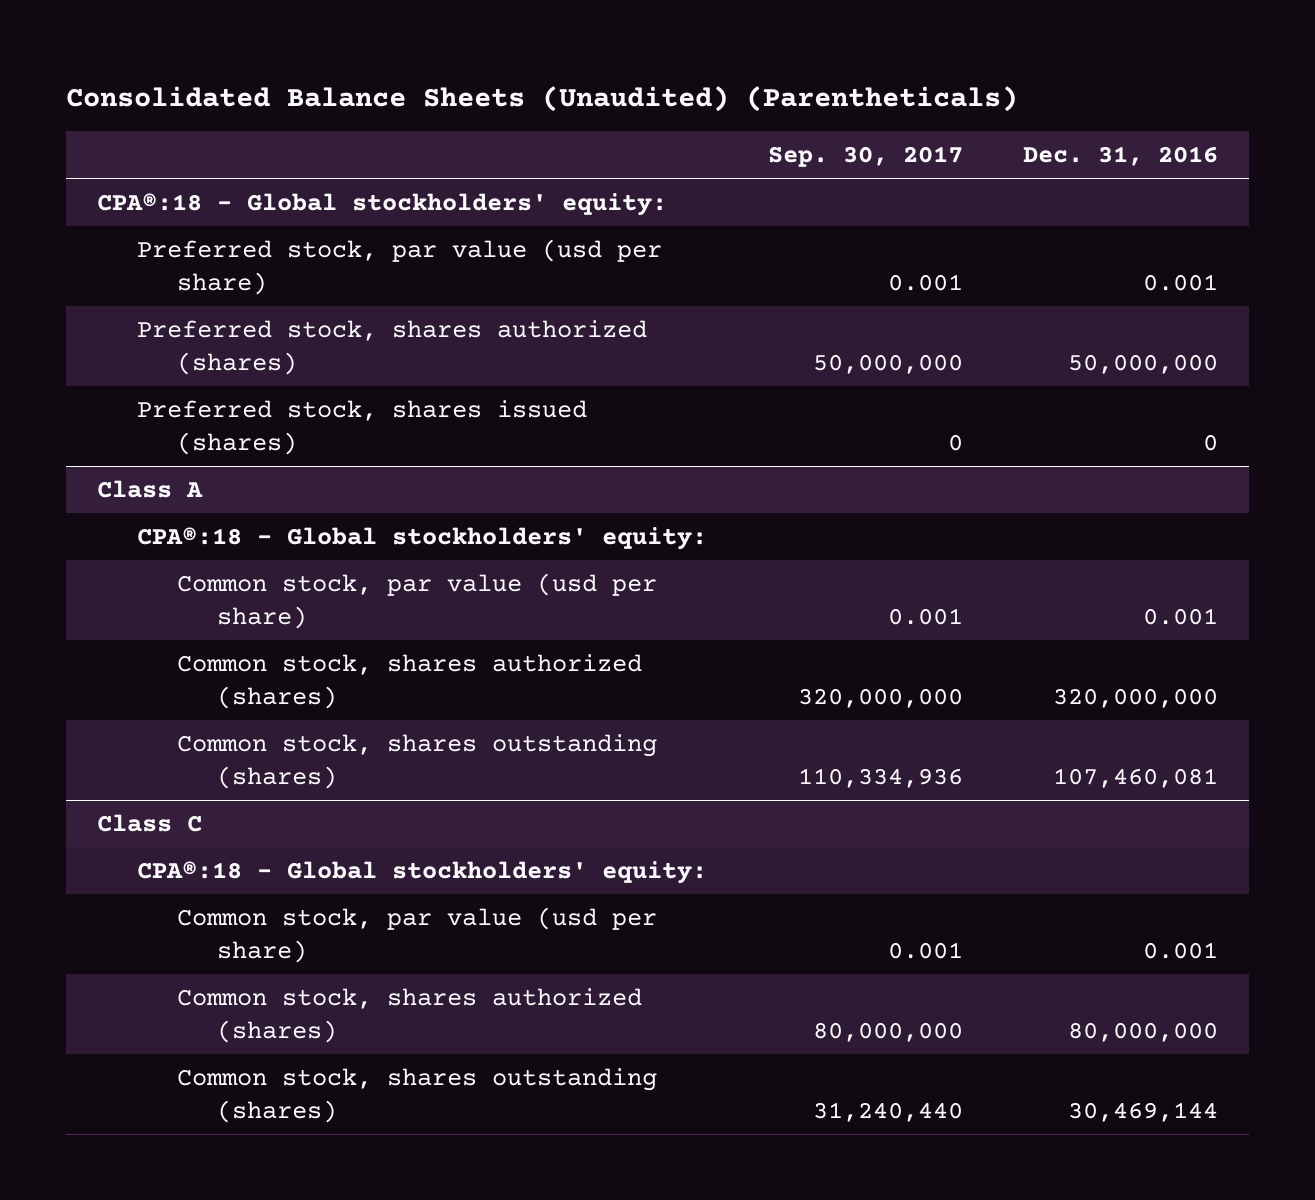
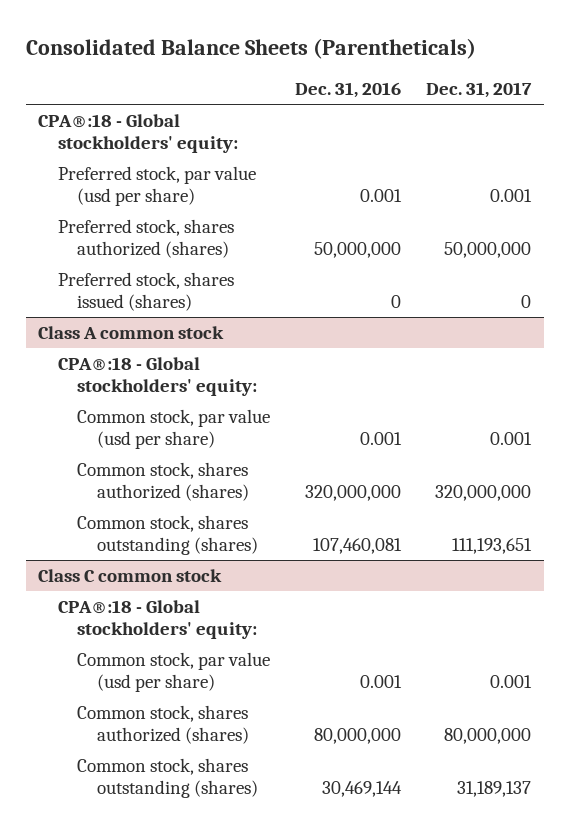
- Consolidated Balance Sheets (Unaudited) (Parentheticals)
+ Consolidated Balance Sheets (Parentheticals)
- | Sep. 30, 2017 | Dec. 31, 2016
+ | Dec. 31, 2016 | Dec. 31, 2017
- Class A
+ Class A common stock
- Class C
+ Class C common stock

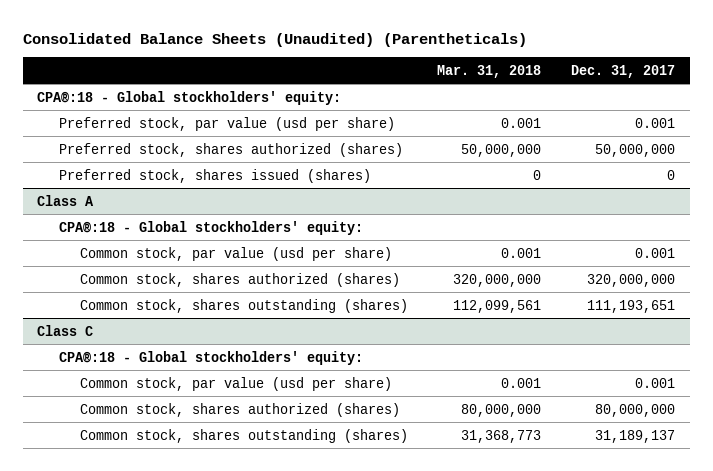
- Consolidated Balance Sheets (Parentheticals)
+ Consolidated Balance Sheets (Unaudited) (Parentheticals)
- | Dec. 31, 2016 | Dec. 31, 2017
+ | Mar. 31, 2018 | Dec. 31, 2017
- Class A common stock
+ Class A
- Class C common stock
+ Class C

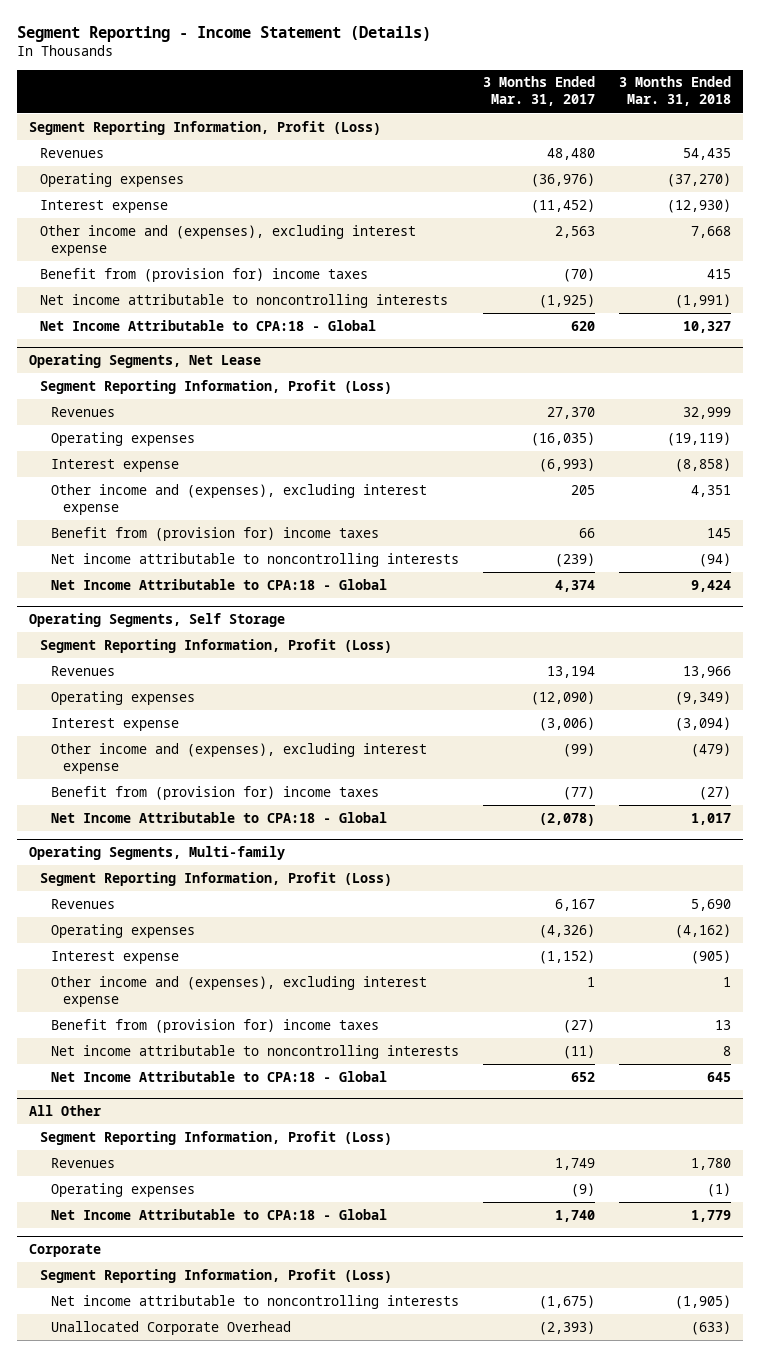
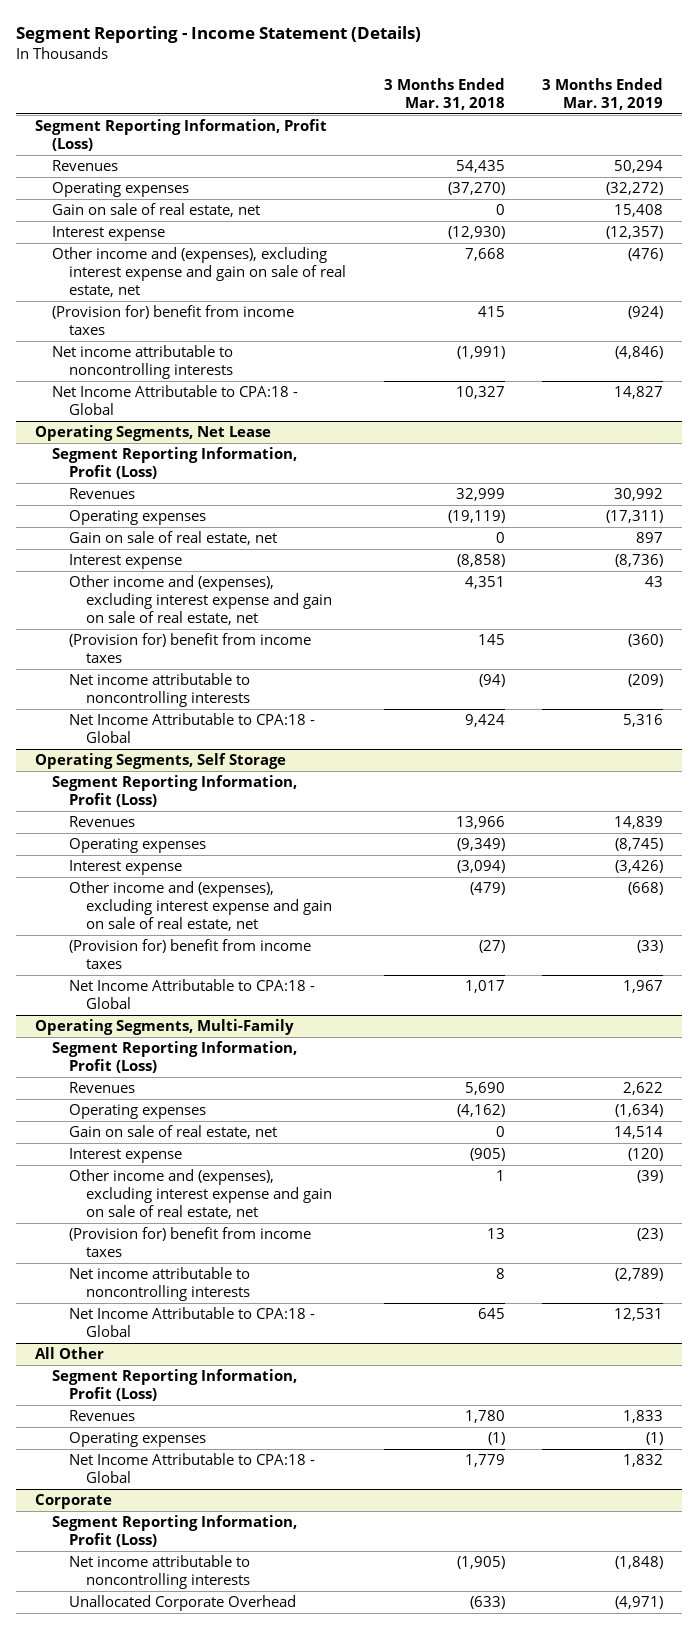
- | 3 Months Ended Mar. 31, 2017 | 3 Months Ended Mar. 31, 2018
+ | 3 Months Ended Mar. 31, 2018 | 3 Months Ended Mar. 31, 2019
+ Gain on sale of real estate, net | 0 | 15,408
- Other income and (expenses), excluding interest expense | 2,563 | 7,668
- Benefit from (provision for) income taxes | (70) | 415
+ Other income and (expenses), excluding interest expense and gain on sale of real estate, net | 7,668 | (476)
+ (Provision for) benefit from income taxes | 415 | (924)
@ Operating Segments, Net Lease
+ Gain on sale of real estate, net | 0 | 897
- Other income and (expenses), excluding interest expense | 205 | 4,351
- Benefit from (provision for) income taxes | 66 | 145
+ Other income and (expenses), excluding interest expense and gain on sale of real estate, net | 4,351 | 43
+ (Provision for) benefit from income taxes | 145 | (360)
@ Operating Segments, Self Storage
- Other income and (expenses), excluding interest expense | (99) | (479)
- Benefit from (provision for) income taxes | (77) | (27)
+ Other income and (expenses), excluding interest expense and gain on sale of real estate, net | (479) | (668)
+ (Provision for) benefit from income taxes | (27) | (33)
- Operating Segments, Multi-family
+ Operating Segments, Multi-Family
+ Gain on sale of real estate, net | 0 | 14,514
- Other income and (expenses), excluding interest expense | 1 | 1
- Benefit from (provision for) income taxes | (27) | 13
+ Other income and (expenses), excluding interest expense and gain on sale of real estate, net | 1 | (39)
+ (Provision for) benefit from income taxes | 13 | (23)

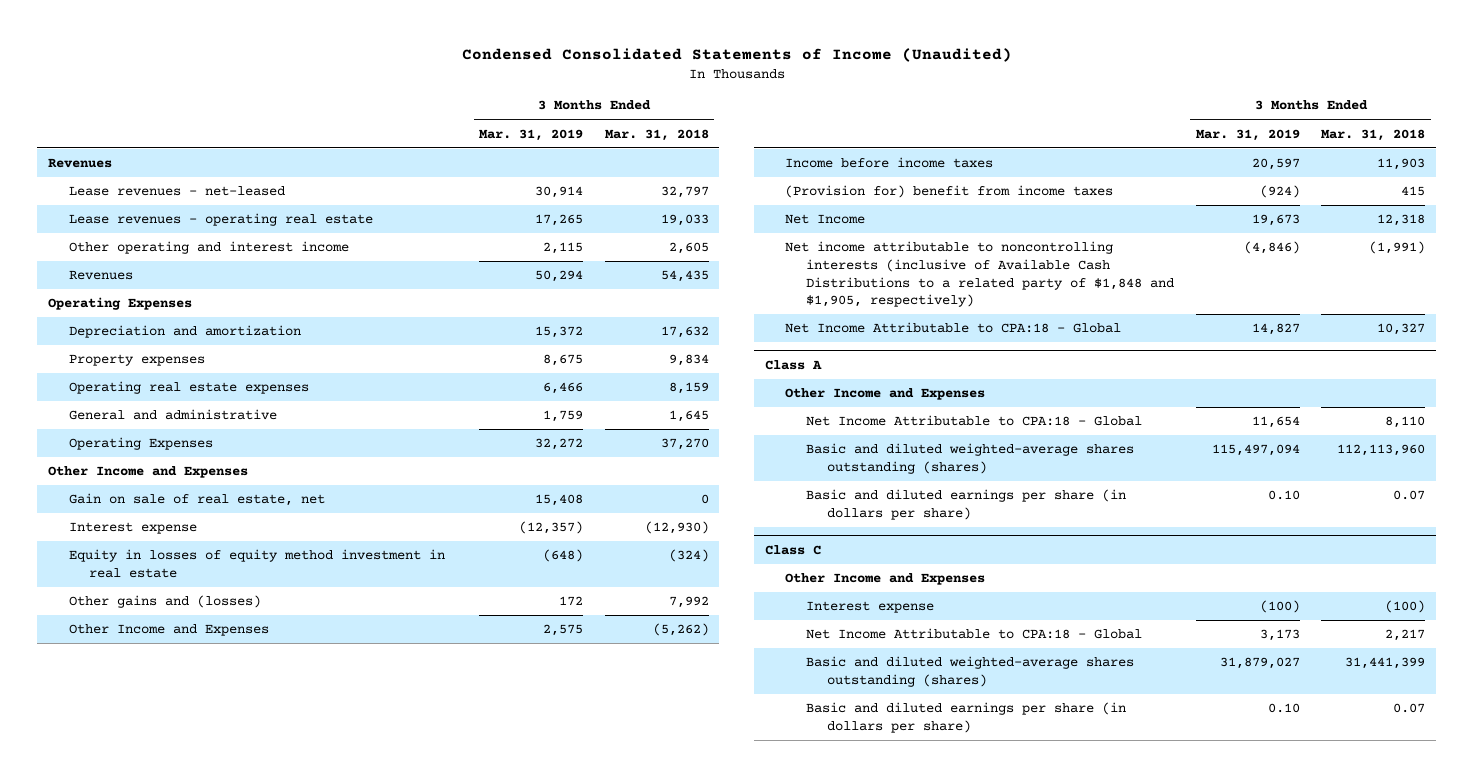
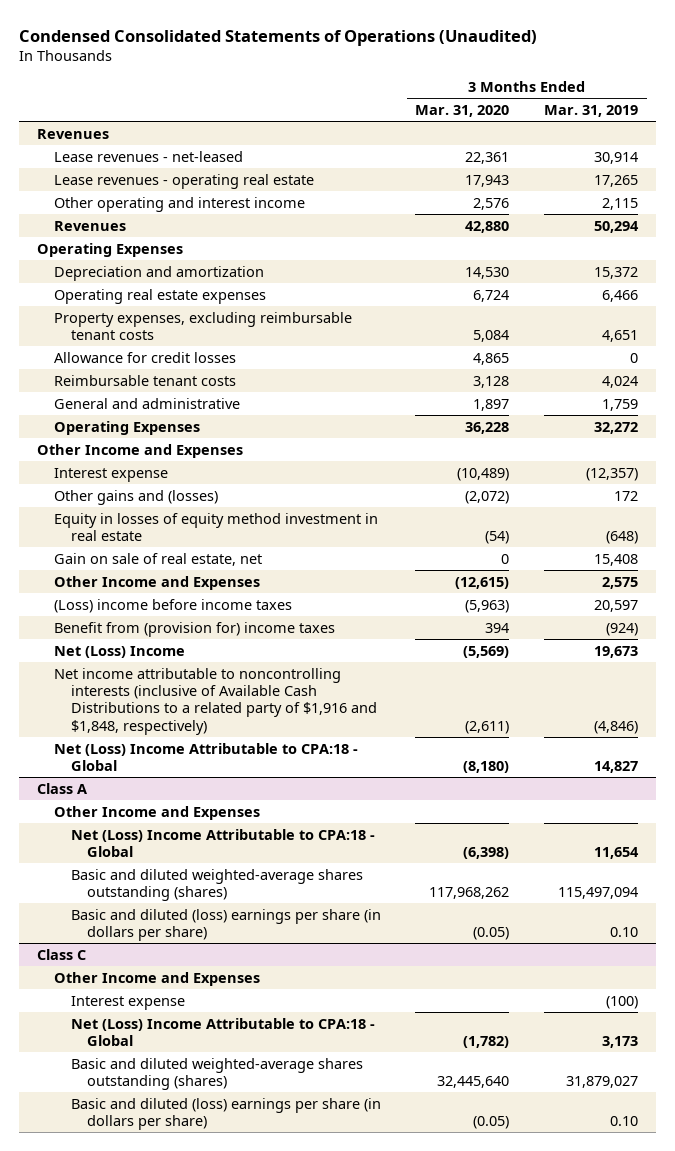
- Condensed Consolidated Statements of Income (Unaudited)
+ Condensed Consolidated Statements of Operations (Unaudited)
- | 3 Months Ended Mar. 31, 2019 | 3 Months Ended Mar. 31, 2018
+ | 3 Months Ended Mar. 31, 2020 | 3 Months Ended Mar. 31, 2019
- Property expenses | 8,675 | 9,834
+ Property expenses, excluding reimbursable tenant costs | 5,084 | 4,651
+ Allowance for credit losses | 4,865 | 0
+ Reimbursable tenant costs | 3,128 | 4,024
moved down: Equity in losses of equity method investment in real estate | (54) | (648)
moved down: Gain on sale of real estate, net | 0 | 15,408
- Income before income taxes | 20,597 | 11,903
- (Provision for) benefit from income taxes | (924) | 415
- Net Income | 19,673 | 12,318
- Net income attributable to noncontrolling interests (inclusive of Available Cash Distributions to a related party of $1,848 and $1,905, respectively) | (4,846) | (1,991)
- Net Income Attributable to CPA:18 - Global | 14,827 | 10,327
+ (Loss) income before income taxes | (5,963) | 20,597
+ Benefit from (provision for) income taxes | 394 | (924)
+ Net (Loss) Income | (5,569) | 19,673
+ Net income attributable to noncontrolling interests (inclusive of Available Cash Distributions to a related party of $1,916 and $1,848, respectively) | (2,611) | (4,846)
+ Net (Loss) Income Attributable to CPA:18 - Global | (8,180) | 14,827
@ Class A
- Net Income Attributable to CPA:18 - Global | 11,654 | 8,110
+ Net (Loss) Income Attributable to CPA:18 - Global | (6,398) | 11,654
- Basic and diluted earnings per share (in dollars per share) | 0.10 | 0.07
+ Basic and diluted (loss) earnings per share (in dollars per share) | (0.05) | 0.10
@ Class C
- Net Income Attributable to CPA:18 - Global | 3,173 | 2,217
+ Net (Loss) Income Attributable to CPA:18 - Global | (1,782) | 3,173
- Basic and diluted earnings per share (in dollars per share) | 0.10 | 0.07
+ Basic and diluted (loss) earnings per share (in dollars per share) | (0.05) | 0.10

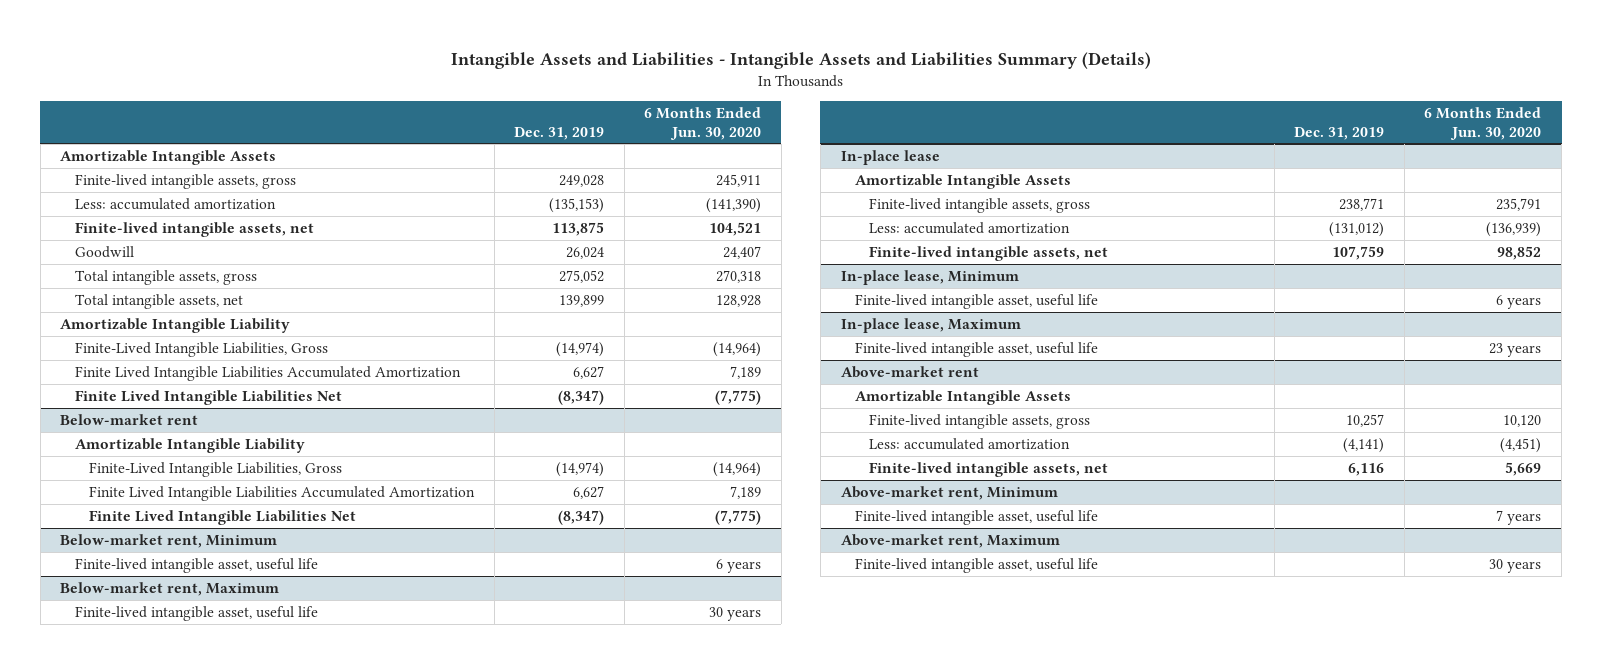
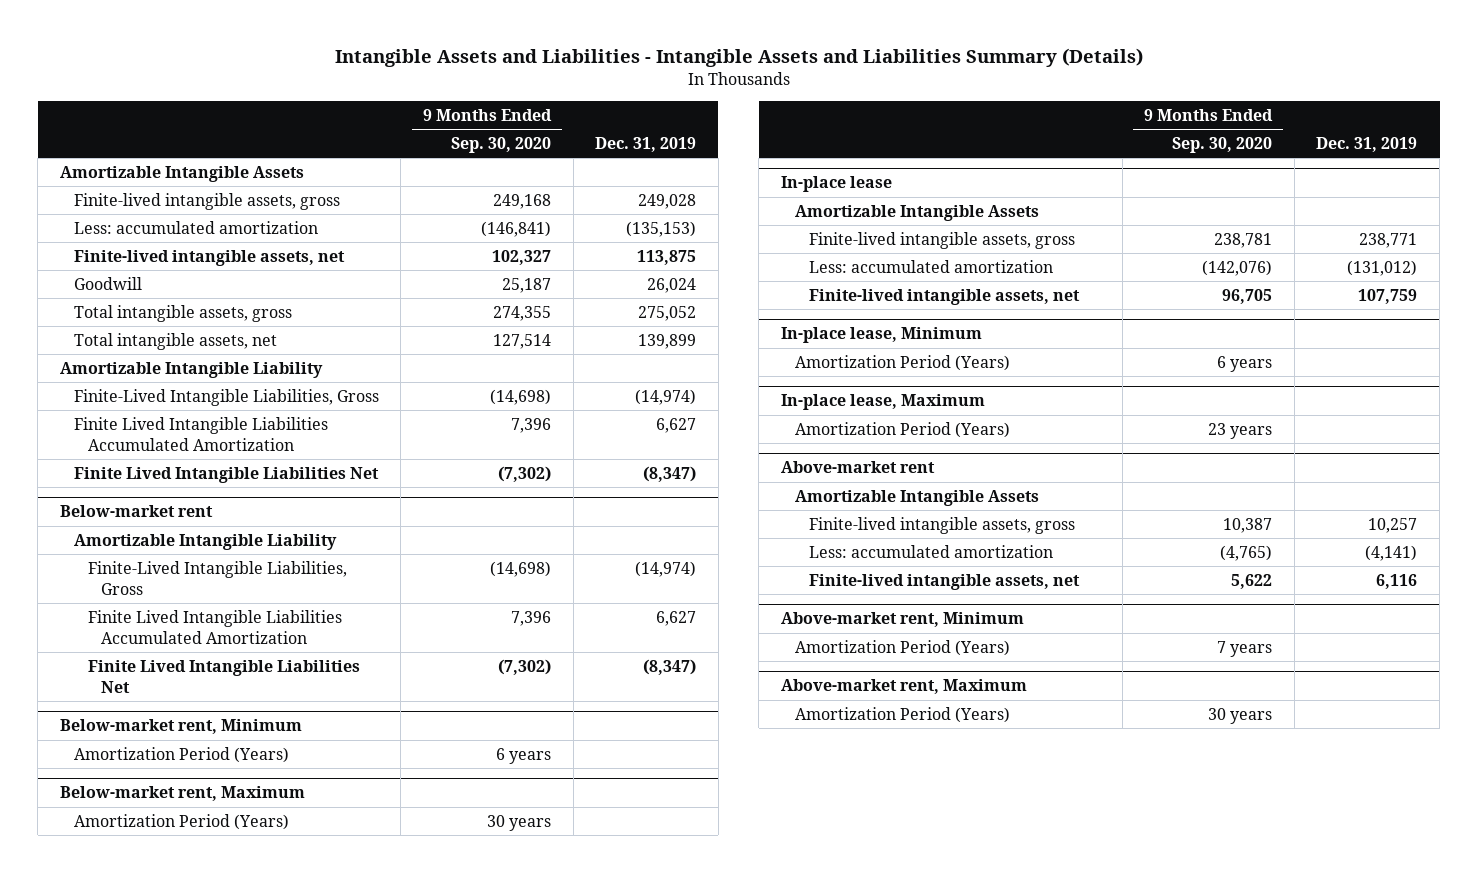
- | Dec. 31, 2019 | 6 Months Ended Jun. 30, 2020
+ | 9 Months Ended Sep. 30, 2020 | Dec. 31, 2019
@ Below-market rent, Minimum
- Finite-lived intangible asset, useful life | | 6 years
+ Amortization Period (Years) | 6 years |
@ Below-market rent, Maximum
- Finite-lived intangible asset, useful life | | 30 years
+ Amortization Period (Years) | 30 years |
@ In-place lease, Minimum
- Finite-lived intangible asset, useful life | | 6 years
+ Amortization Period (Years) | 6 years |
@ In-place lease, Maximum
- Finite-lived intangible asset, useful life | | 23 years
+ Amortization Period (Years) | 23 years |
@ Above-market rent, Minimum
- Finite-lived intangible asset, useful life | | 7 years
+ Amortization Period (Years) | 7 years |
@ Above-market rent, Maximum
- Finite-lived intangible asset, useful life | | 30 years
+ Amortization Period (Years) | 30 years |

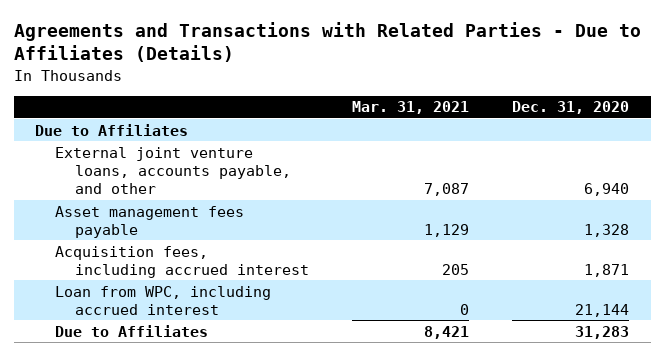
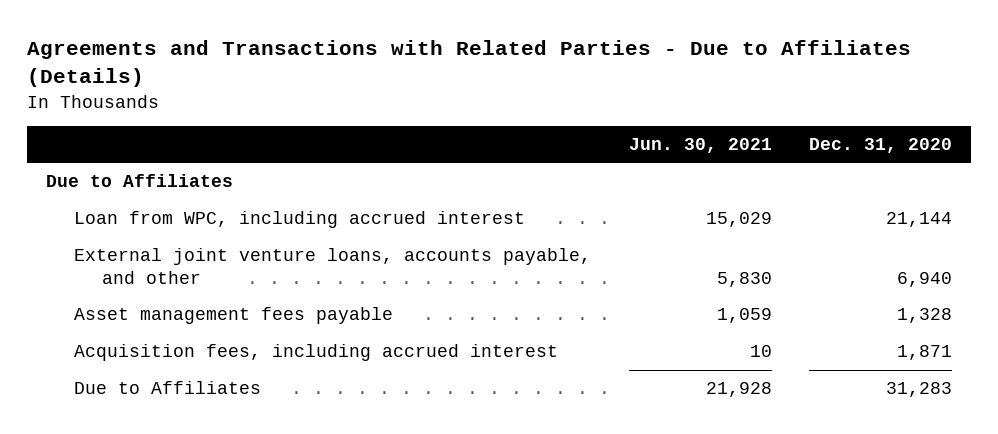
- | Mar. 31, 2021 | Dec. 31, 2020
+ | Jun. 30, 2021 | Dec. 31, 2020
moved up: Loan from WPC, including accrued interest | 15,029 | 21,144

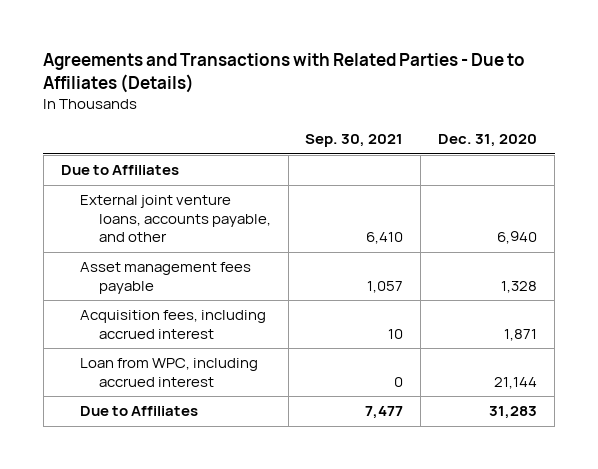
- | Jun. 30, 2021 | Dec. 31, 2020
+ | Sep. 30, 2021 | Dec. 31, 2020
moved down: Loan from WPC, including accrued interest | 0 | 21,144

